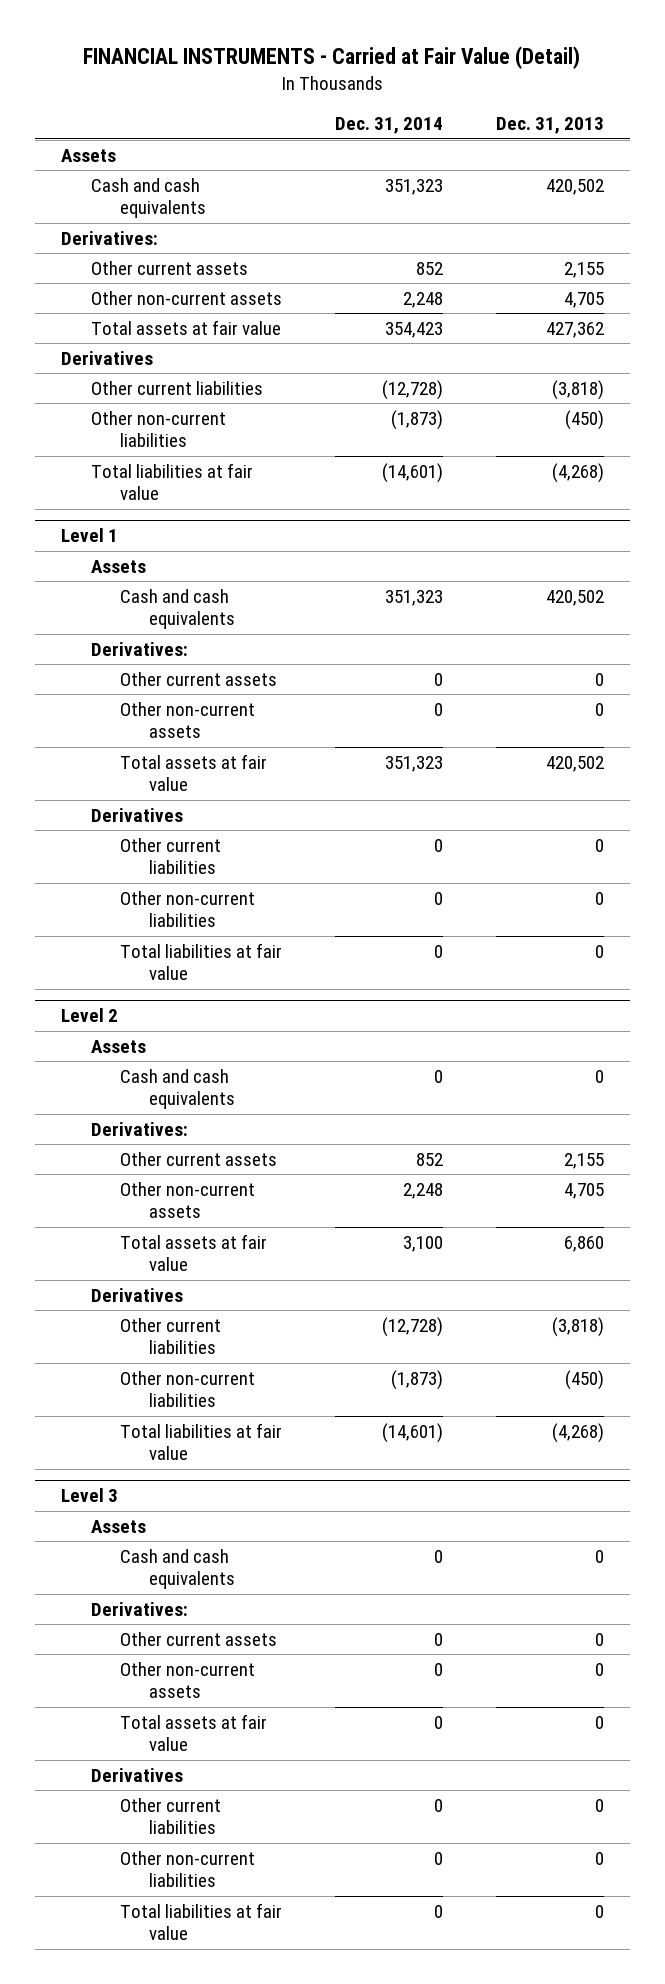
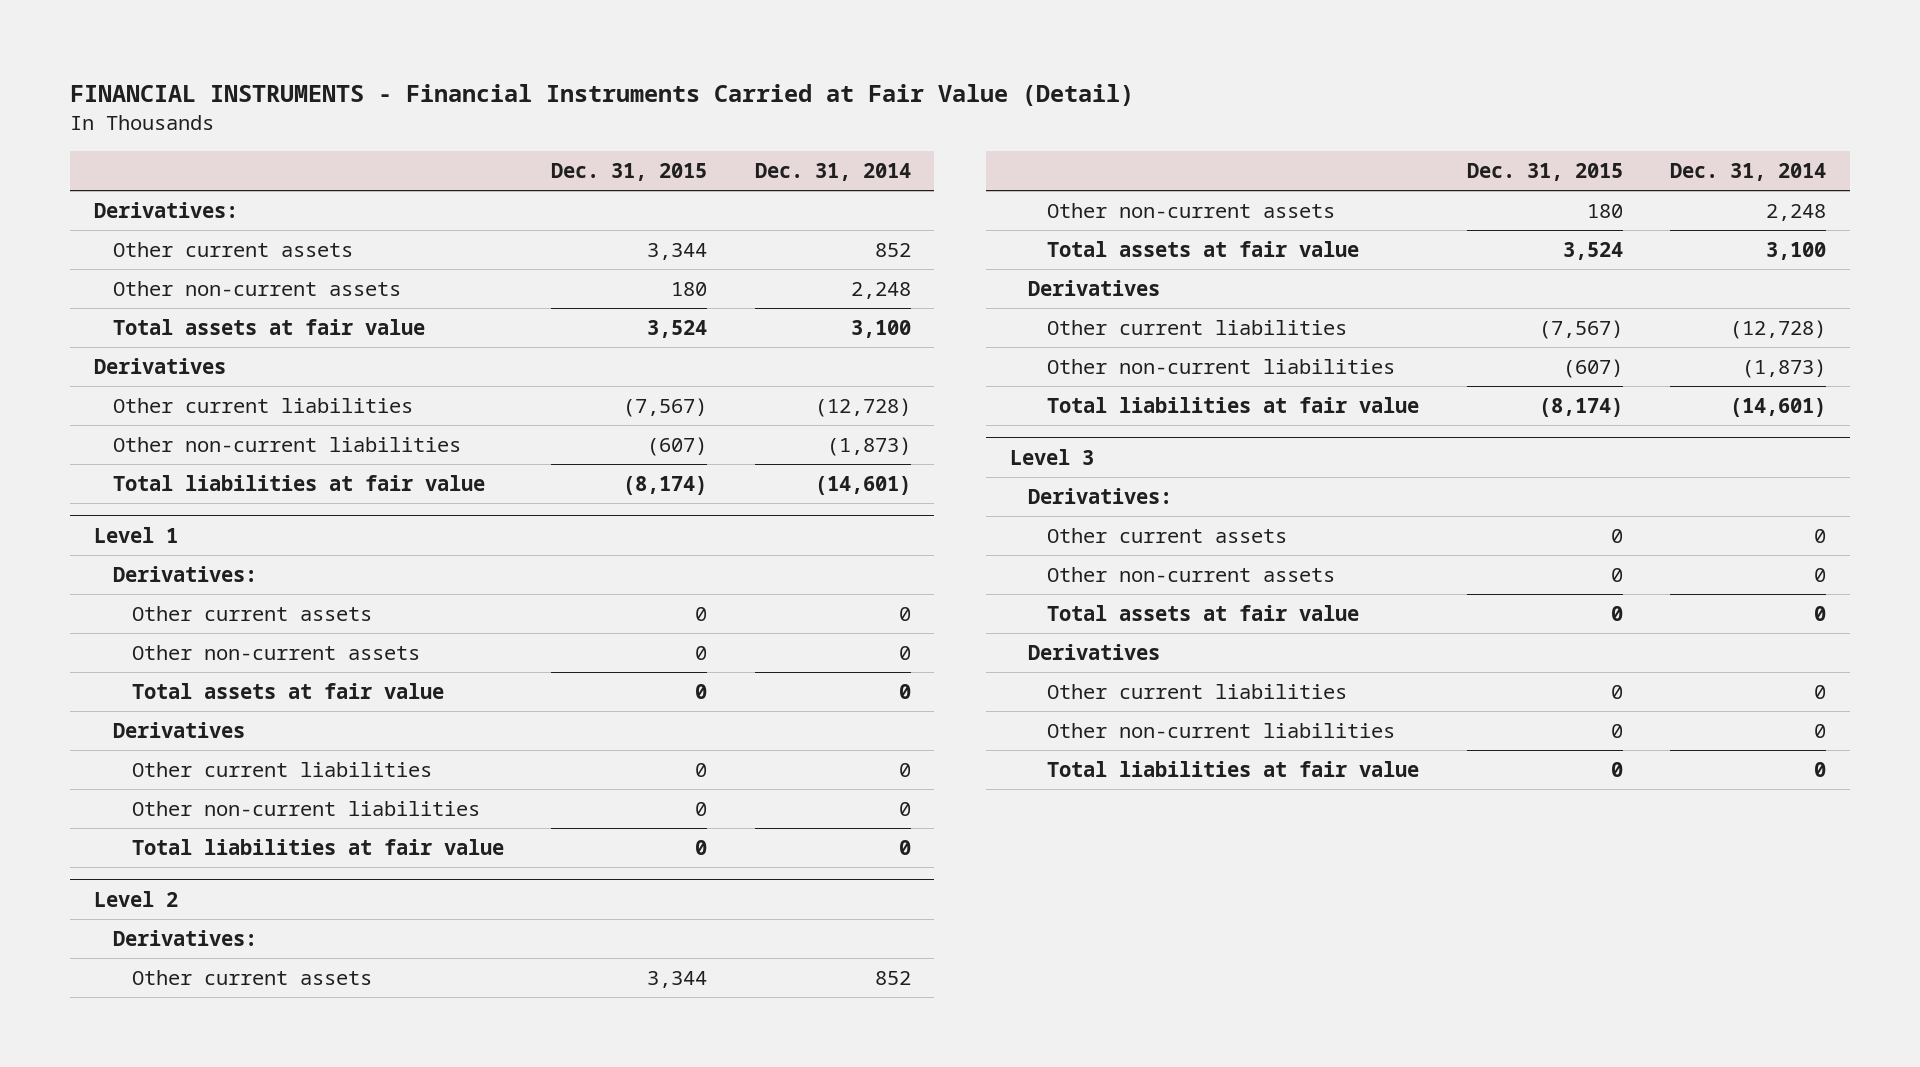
- FINANCIAL INSTRUMENTS - Carried at Fair Value (Detail)
+ FINANCIAL INSTRUMENTS - Financial Instruments Carried at Fair Value (Detail)
- | Dec. 31, 2014 | Dec. 31, 2013
+ | Dec. 31, 2015 | Dec. 31, 2014
- Assets
- Cash and cash equivalents | 351,323 | 420,502
- Total assets at fair value | 354,423 | 427,362
+ Total assets at fair value | 3,524 | 3,100
@ Level 1
- Assets
- Cash and cash equivalents | 351,323 | 420,502
- Total assets at fair value | 351,323 | 420,502
+ Total assets at fair value | 0 | 0
@ Level 2
- Assets
- Cash and cash equivalents | 0 | 0
@ Level 3
- Assets
- Cash and cash equivalents | 0 | 0

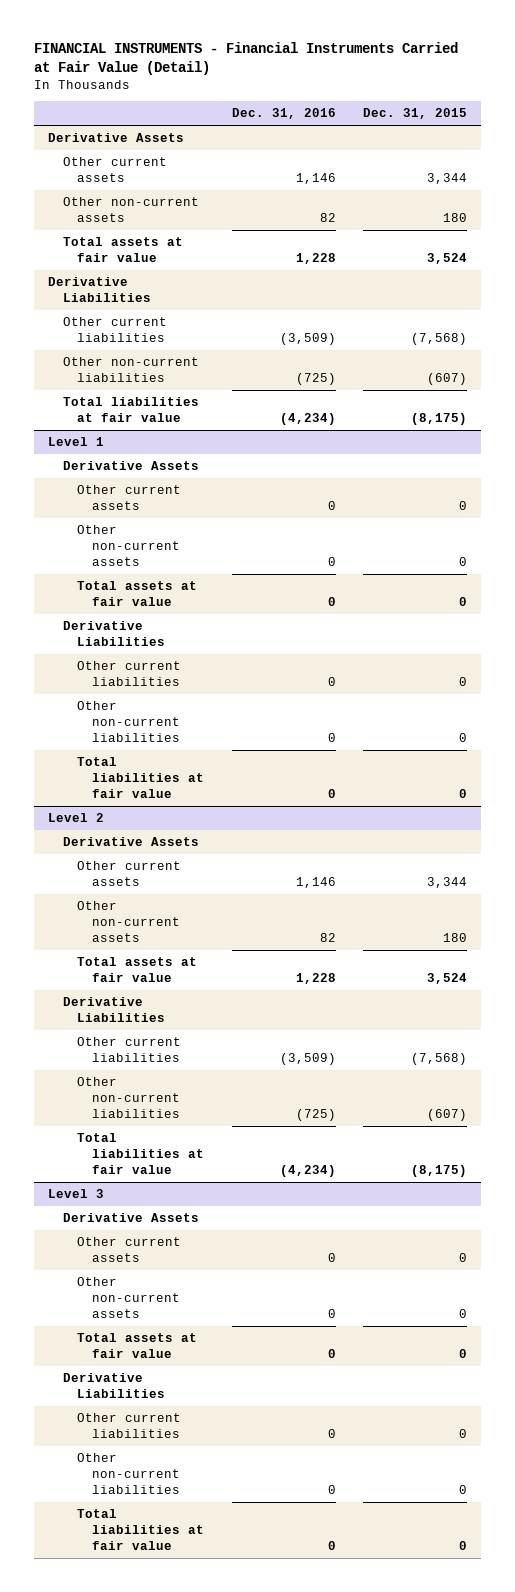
- | Dec. 31, 2015 | Dec. 31, 2014
+ | Dec. 31, 2016 | Dec. 31, 2015
- Derivatives:
+ Derivative Assets
- Derivatives
- Other current liabilities | (7,567) | (12,728)
+ Derivative Liabilities
+ Other current liabilities | (3,509) | (7,568)
- Total liabilities at fair value | (8,174) | (14,601)
+ Total liabilities at fair value | (4,234) | (8,175)
@ Level 1
- Derivatives:
+ Derivative Assets
- Derivatives
+ Derivative Liabilities
@ Level 2
- Derivatives:
+ Derivative Assets
- Derivatives
- Other current liabilities | (7,567) | (12,728)
+ Derivative Liabilities
+ Other current liabilities | (3,509) | (7,568)
- Total liabilities at fair value | (8,174) | (14,601)
+ Total liabilities at fair value | (4,234) | (8,175)
@ Level 3
- Derivatives:
+ Derivative Assets
- Derivatives
+ Derivative Liabilities

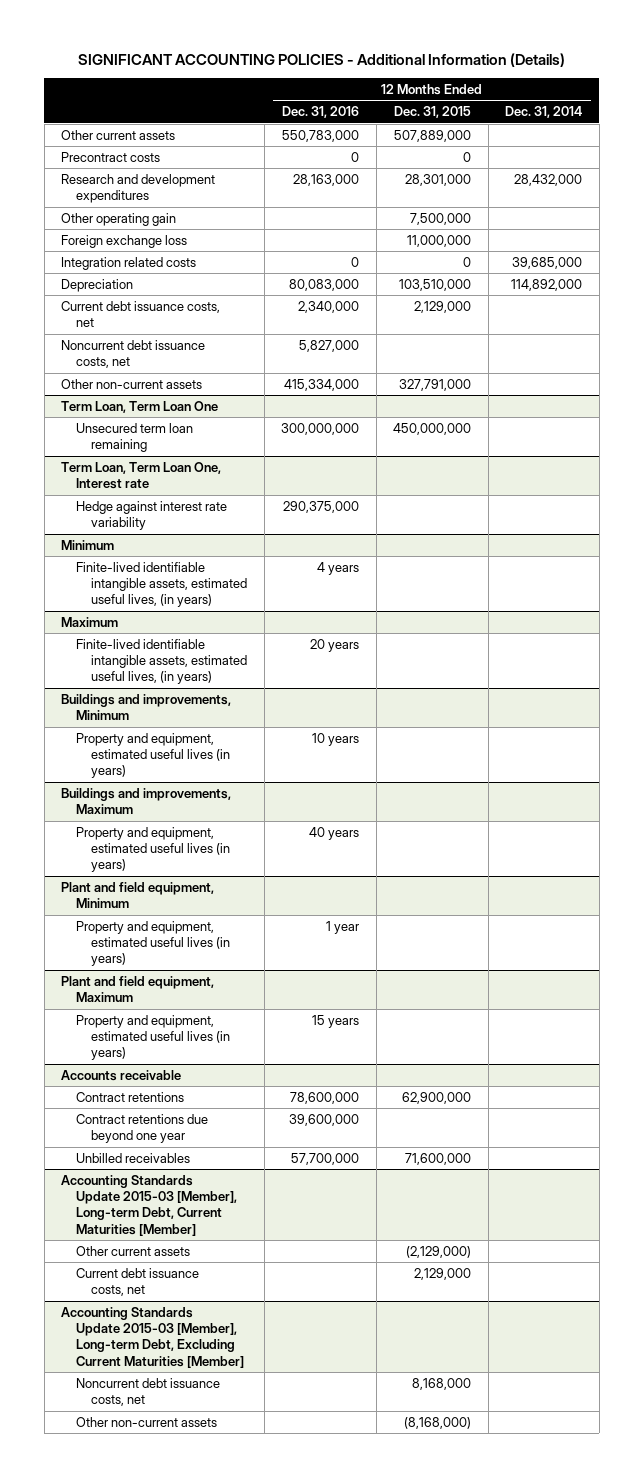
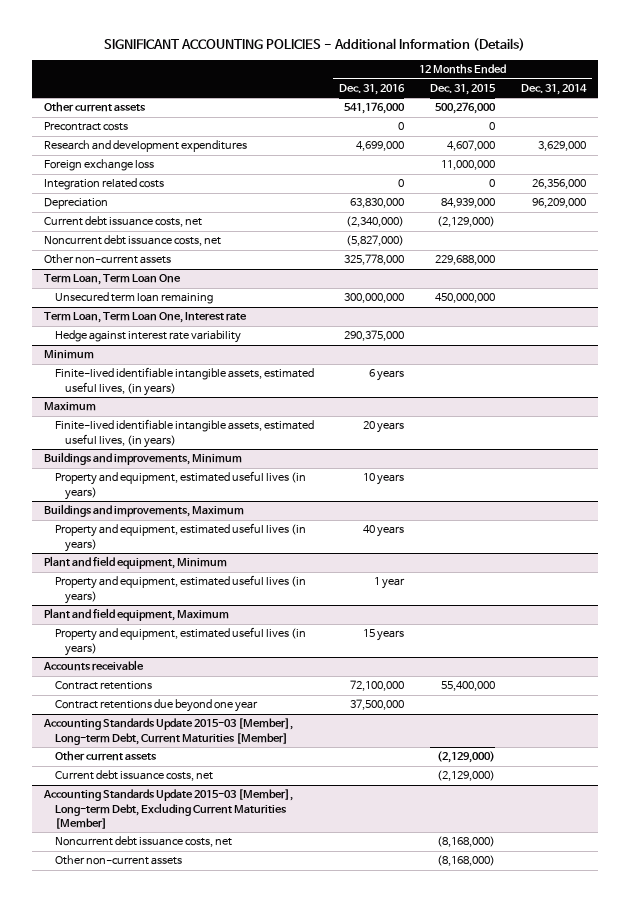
- Other current assets | 550,783,000 | 507,889,000 |
+ Other current assets | 541,176,000 | 500,276,000 |
- Research and development expenditures | 28,163,000 | 28,301,000 | 28,432,000
- Other operating gain | | 7,500,000 |
+ Research and development expenditures | 4,699,000 | 4,607,000 | 3,629,000
- Integration related costs | 0 | 0 | 39,685,000
- Depreciation | 80,083,000 | 103,510,000 | 114,892,000
- Current debt issuance costs, net | 2,340,000 | 2,129,000 |
- Noncurrent debt issuance costs, net | 5,827,000 | |
- Other non-current assets | 415,334,000 | 327,791,000 |
+ Integration related costs | 0 | 0 | 26,356,000
+ Depreciation | 63,830,000 | 84,939,000 | 96,209,000
+ Current debt issuance costs, net | (2,340,000) | (2,129,000) |
+ Noncurrent debt issuance costs, net | (5,827,000) | |
+ Other non-current assets | 325,778,000 | 229,688,000 |
@ Minimum
- Finite-lived identifiable intangible assets, estimated useful lives, (in years) | 4 years | |
+ Finite-lived identifiable intangible assets, estimated useful lives, (in years) | 6 years | |
@ Accounts receivable
- Contract retentions | 78,600,000 | 62,900,000 |
- Contract retentions due beyond one year | 39,600,000 | |
- Unbilled receivables | 57,700,000 | 71,600,000 |
+ Contract retentions | 72,100,000 | 55,400,000 |
+ Contract retentions due beyond one year | 37,500,000 | |
@ Accounting Standards Update 2015-03 [Member], Long-term Debt, Current Maturities [Member]
- Current debt issuance costs, net | | 2,129,000 |
+ Current debt issuance costs, net | | (2,129,000) |
@ Accounting Standards Update 2015-03 [Member], Long-term Debt, Excluding Current Maturities [Member]
- Noncurrent debt issuance costs, net | | 8,168,000 |
+ Noncurrent debt issuance costs, net | | (8,168,000) |

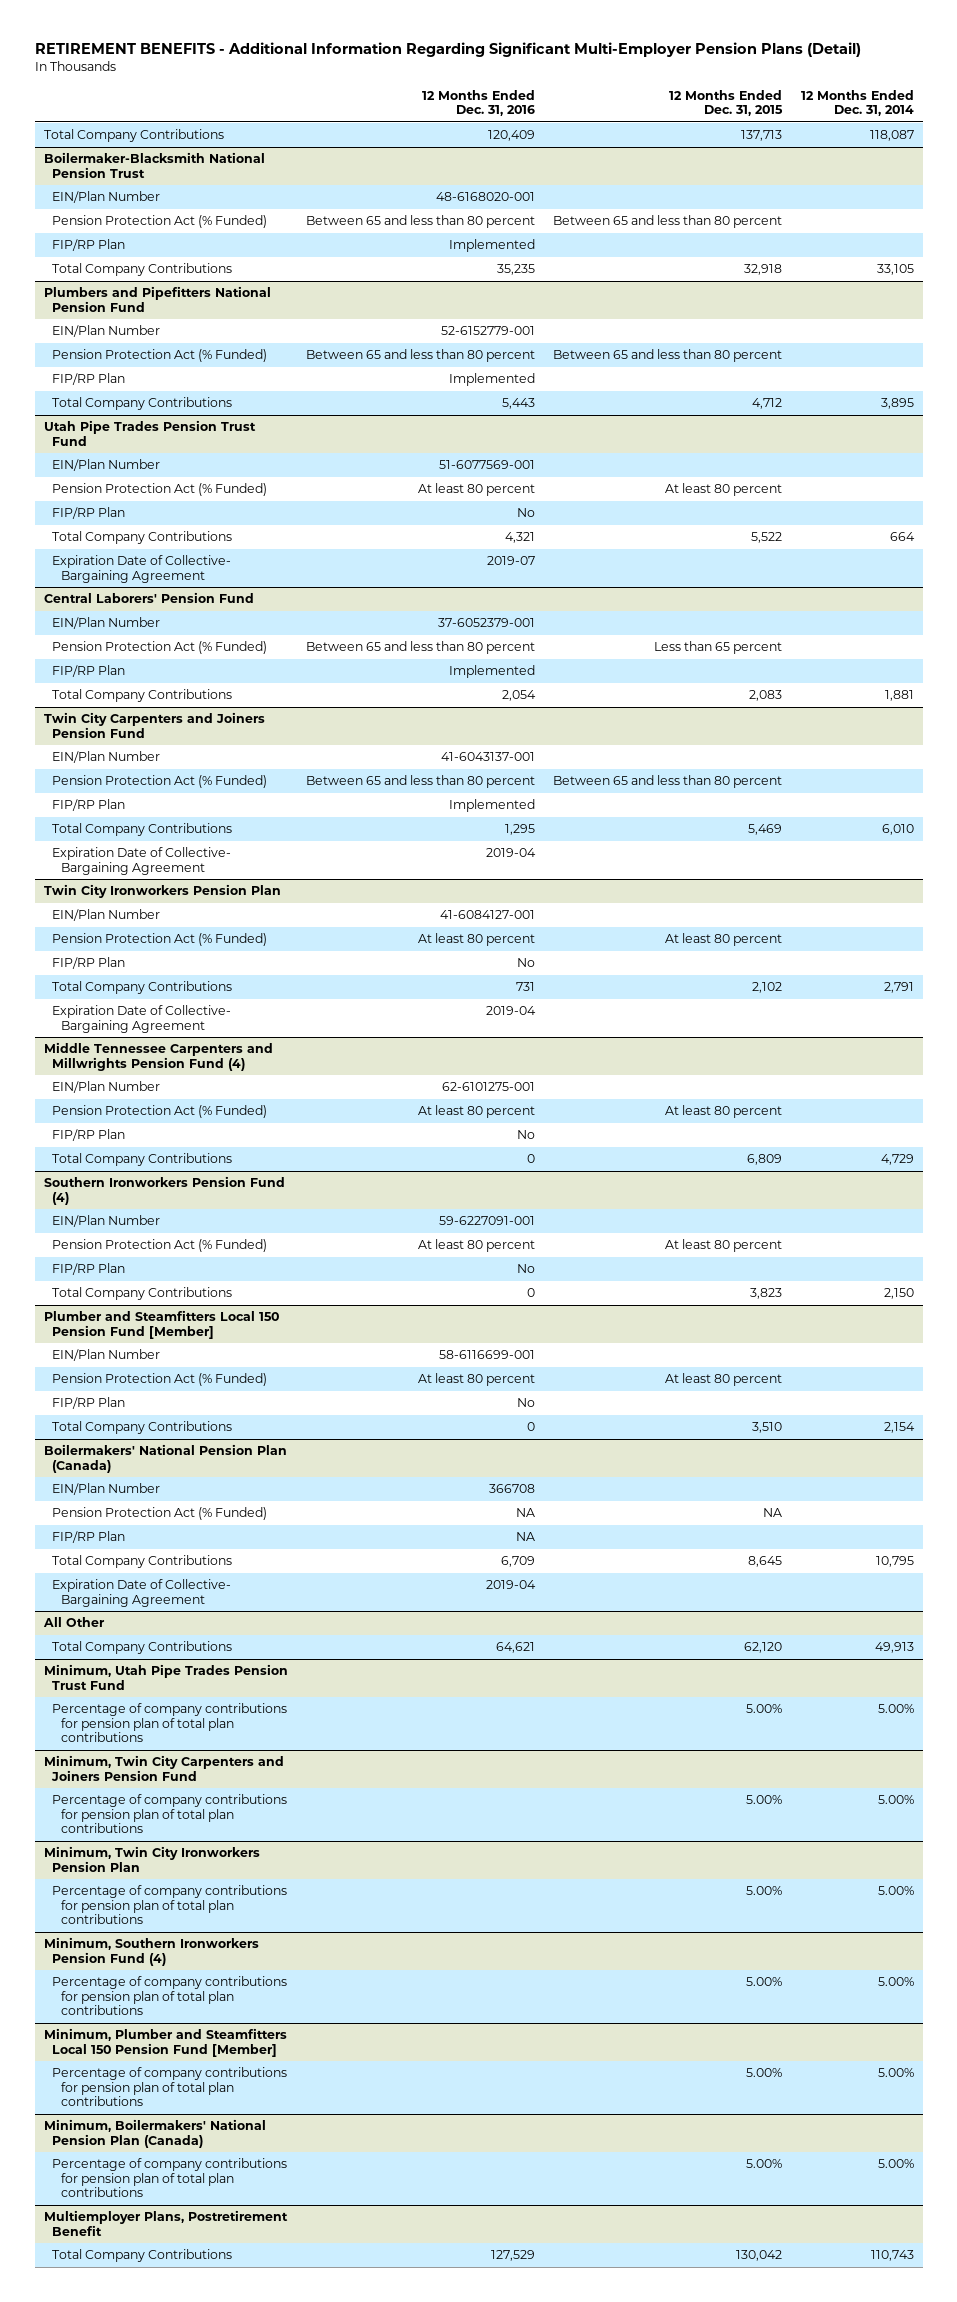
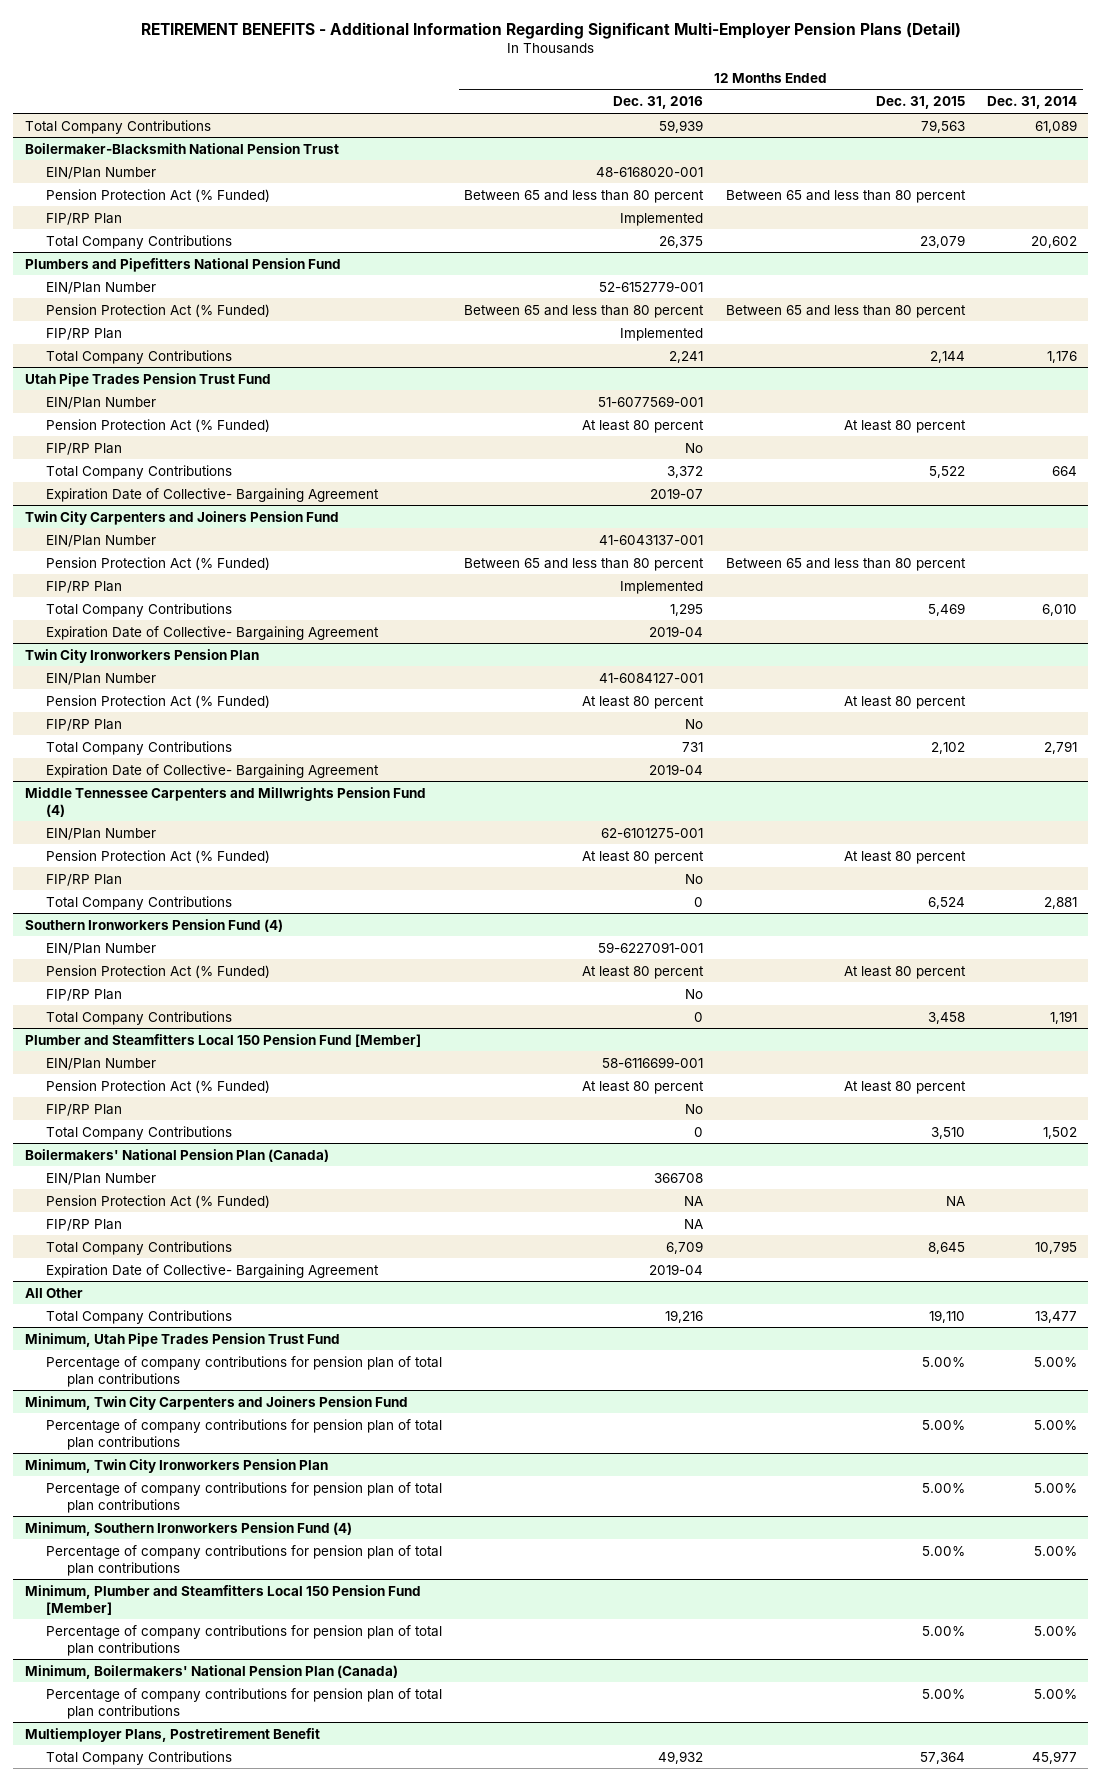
- Total Company Contributions | 120,409 | 137,713 | 118,087
+ Total Company Contributions | 59,939 | 79,563 | 61,089
@ Boilermaker-Blacksmith National Pension Trust
- Total Company Contributions | 35,235 | 32,918 | 33,105
+ Total Company Contributions | 26,375 | 23,079 | 20,602
@ Plumbers and Pipefitters National Pension Fund
- Total Company Contributions | 5,443 | 4,712 | 3,895
+ Total Company Contributions | 2,241 | 2,144 | 1,176
@ Utah Pipe Trades Pension Trust Fund
- Total Company Contributions | 4,321 | 5,522 | 664
+ Total Company Contributions | 3,372 | 5,522 | 664
- Central Laborers' Pension Fund
- EIN/Plan Number | 37-6052379-001 | |
- Pension Protection Act (% Funded) | Between 65 and less than 80 percent | Less than 65 percent |
- FIP/RP Plan | Implemented | |
- Total Company Contributions | 2,054 | 2,083 | 1,881
@ Middle Tennessee Carpenters and Millwrights Pension Fund (4)
- Total Company Contributions | 0 | 6,809 | 4,729
+ Total Company Contributions | 0 | 6,524 | 2,881
@ Southern Ironworkers Pension Fund (4)
- Total Company Contributions | 0 | 3,823 | 2,150
+ Total Company Contributions | 0 | 3,458 | 1,191
@ Plumber and Steamfitters Local 150 Pension Fund [Member]
- Total Company Contributions | 0 | 3,510 | 2,154
+ Total Company Contributions | 0 | 3,510 | 1,502
@ All Other
- Total Company Contributions | 64,621 | 62,120 | 49,913
+ Total Company Contributions | 19,216 | 19,110 | 13,477
@ Multiemployer Plans, Postretirement Benefit
- Total Company Contributions | 127,529 | 130,042 | 110,743
+ Total Company Contributions | 49,932 | 57,364 | 45,977

